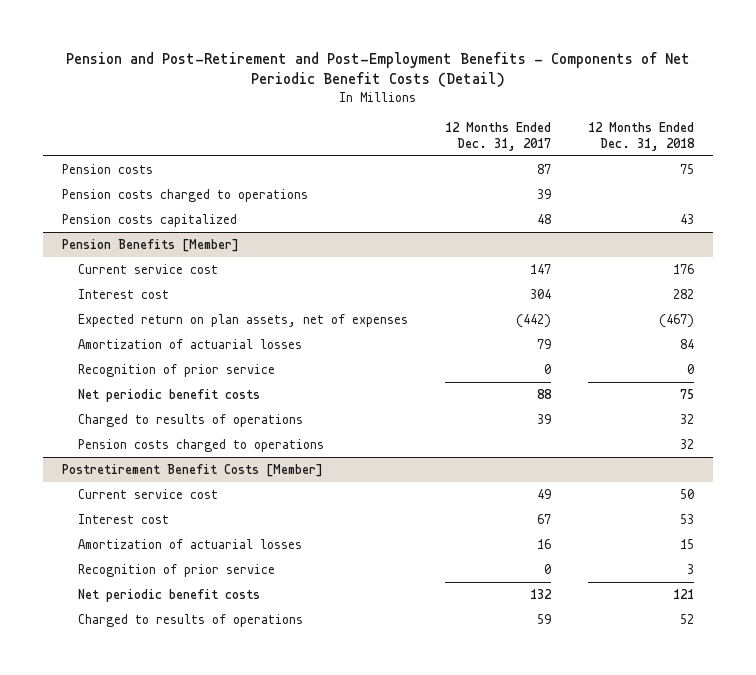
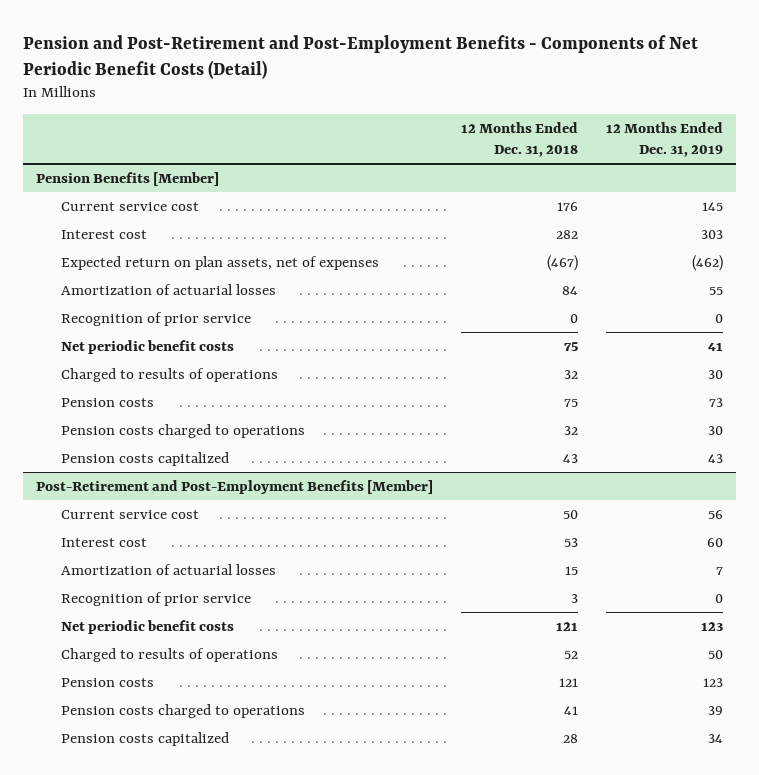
- | 12 Months Ended Dec. 31, 2017 | 12 Months Ended Dec. 31, 2018
+ | 12 Months Ended Dec. 31, 2018 | 12 Months Ended Dec. 31, 2019
- Pension costs | 87 | 75
- Pension costs charged to operations | 39 |
- Pension costs capitalized | 48 | 43
@ Pension Benefits [Member]
+ Pension costs | 75 | 73
- Postretirement Benefit Costs [Member]
@ Pension Benefits [Member]
+ Pension costs capitalized | 43 | 43
+ Post-Retirement and Post-Employment Benefits [Member]
+ Pension costs | 121 | 123
+ Pension costs charged to operations | 41 | 39
+ Pension costs capitalized | 28 | 34

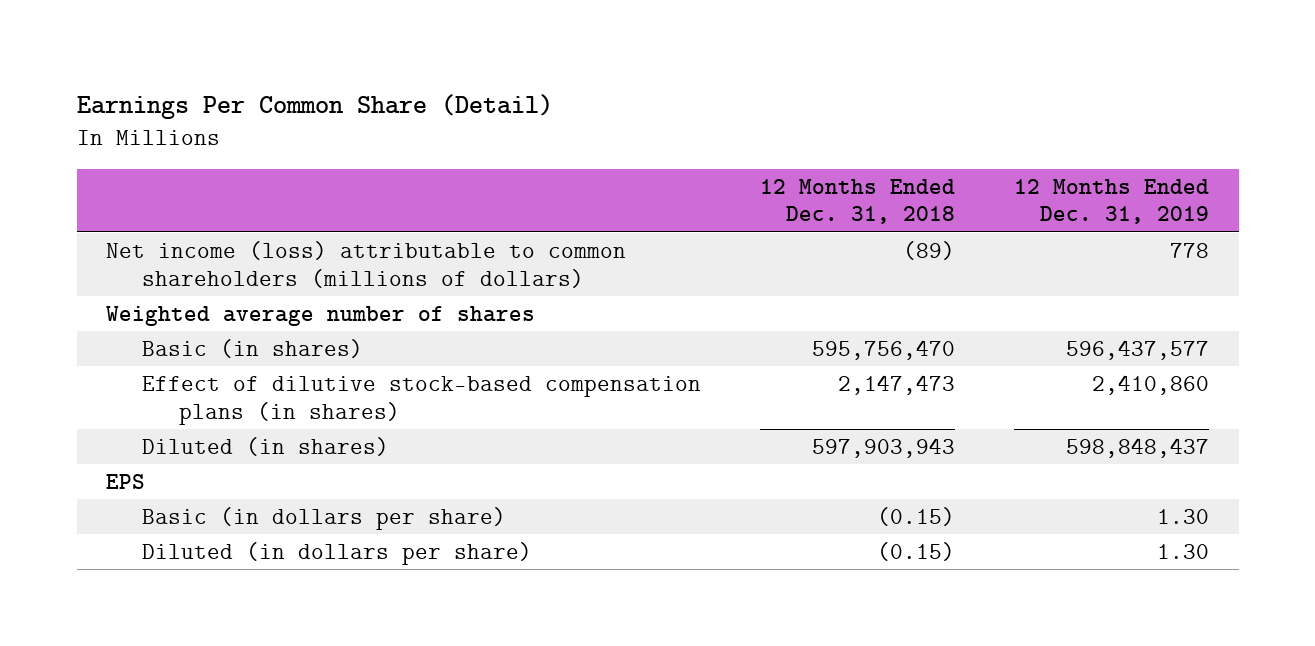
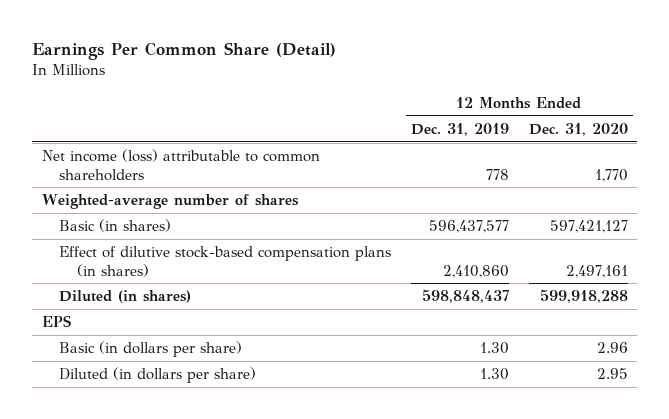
- | 12 Months Ended Dec. 31, 2018 | 12 Months Ended Dec. 31, 2019
+ | 12 Months Ended Dec. 31, 2019 | 12 Months Ended Dec. 31, 2020
- Net income (loss) attributable to common shareholders (millions of dollars) | (89) | 778
- Weighted average number of shares
+ Net income (loss) attributable to common shareholders | 778 | 1,770
+ Weighted-average number of shares

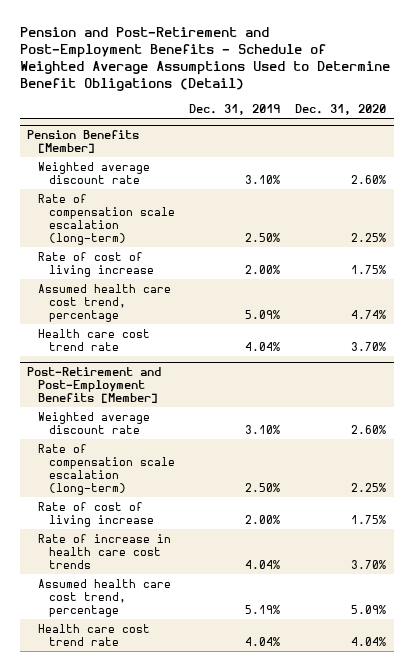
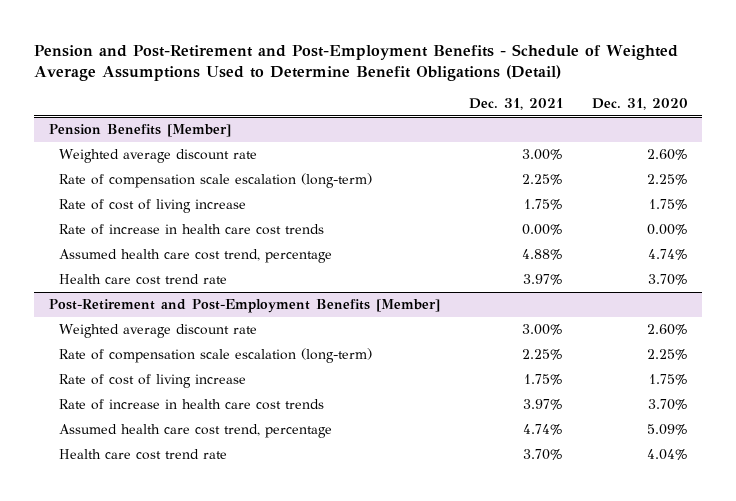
- | Dec. 31, 2019 | Dec. 31, 2020
+ | Dec. 31, 2021 | Dec. 31, 2020
@ Pension Benefits [Member]
+ Rate of increase in health care cost trends | 0.00% | 0.00%

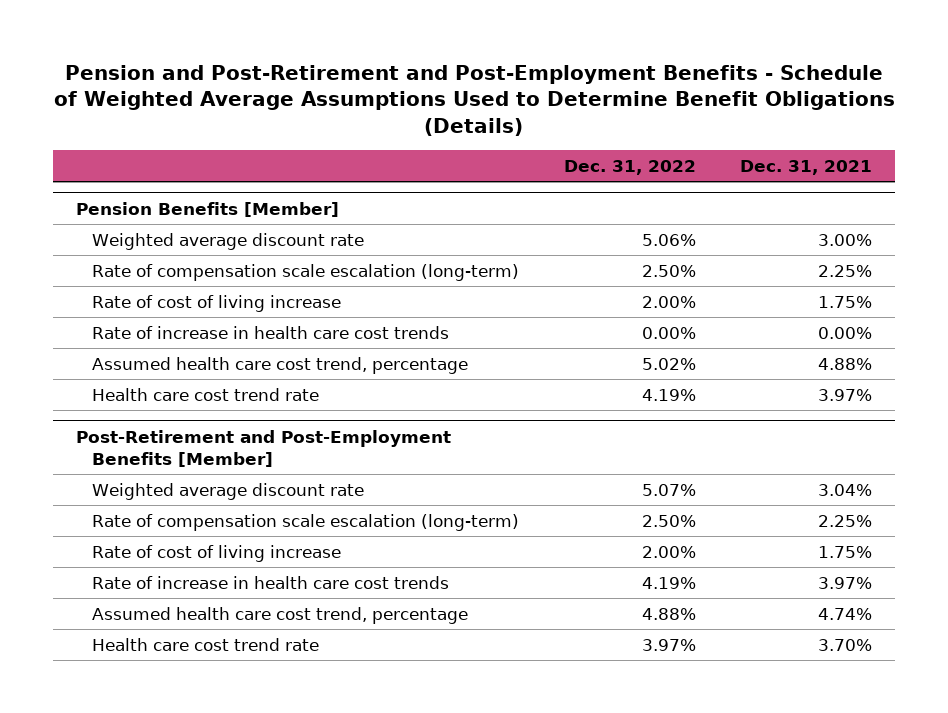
- Pension and Post-Retirement and Post-Employment Benefits - Schedule of Weighted Average Assumptions Used to Determine Benefit Obligations (Detail)
+ Pension and Post-Retirement and Post-Employment Benefits - Schedule of Weighted Average Assumptions Used to Determine Benefit Obligations (Details)
- | Dec. 31, 2021 | Dec. 31, 2020
+ | Dec. 31, 2022 | Dec. 31, 2021
@ Post-Retirement and Post-Employment Benefits [Member]
- Weighted average discount rate | 3.00% | 2.60%
+ Weighted average discount rate | 5.07% | 3.04%

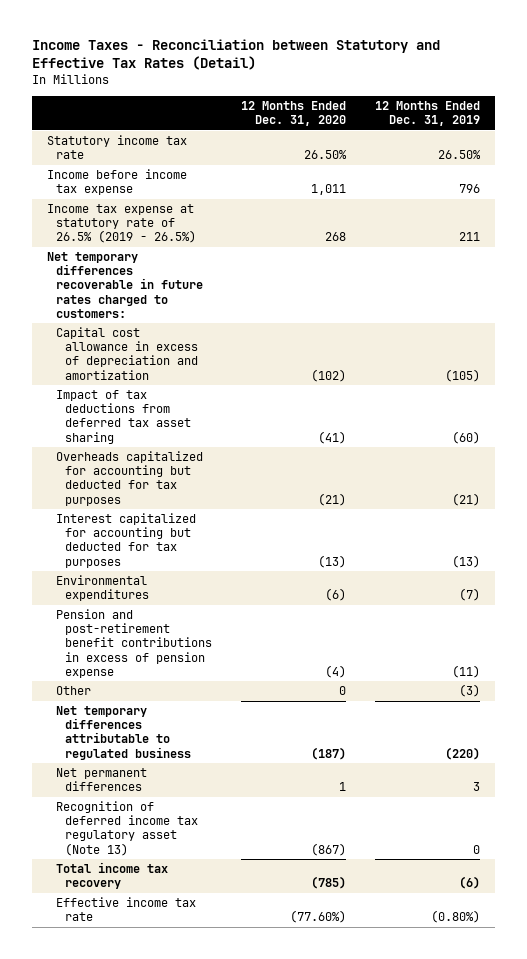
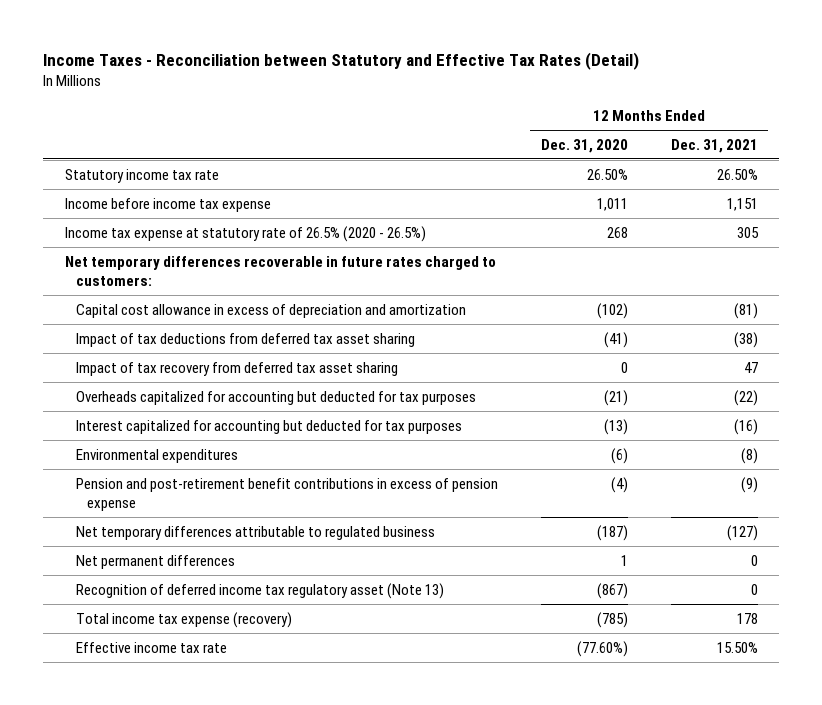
- | 12 Months Ended Dec. 31, 2020 | 12 Months Ended Dec. 31, 2019
+ | 12 Months Ended Dec. 31, 2020 | 12 Months Ended Dec. 31, 2021
- Income tax expense at statutory rate of 26.5% (2019 - 26.5%) | 268 | 211
+ Income tax expense at statutory rate of 26.5% (2020 - 26.5%) | 268 | 305
+ Impact of tax recovery from deferred tax asset sharing | 0 | 47
- Other | 0 | (3)
- Total income tax recovery | (785) | (6)
+ Total income tax expense (recovery) | (785) | 178

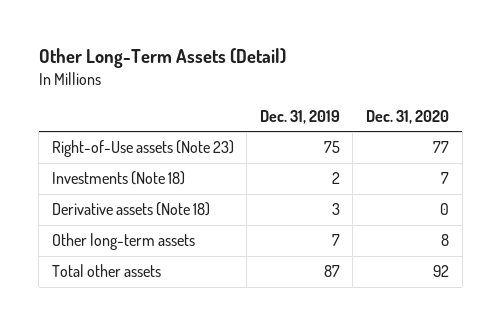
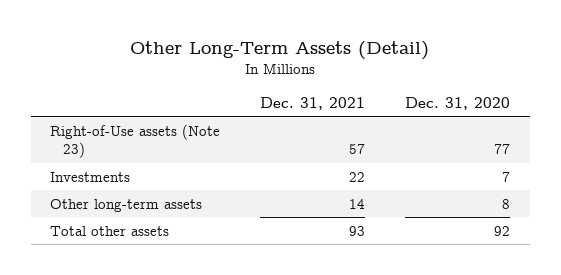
- | Dec. 31, 2019 | Dec. 31, 2020
+ | Dec. 31, 2021 | Dec. 31, 2020
- Investments (Note 18) | 2 | 7
- Derivative assets (Note 18) | 3 | 0
+ Investments | 22 | 7

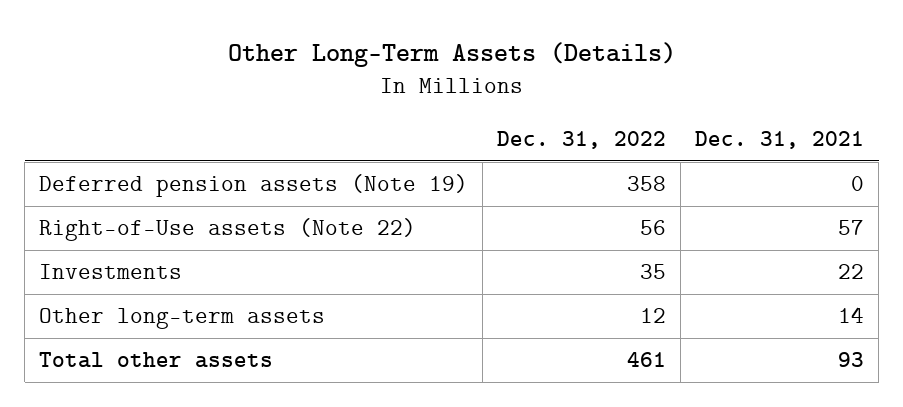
- Other Long-Term Assets (Detail)
+ Other Long-Term Assets (Details)
- | Dec. 31, 2021 | Dec. 31, 2020
+ | Dec. 31, 2022 | Dec. 31, 2021
- Right-of-Use assets (Note 23) | 57 | 77
+ Deferred pension assets (Note 19) | 358 | 0
+ Right-of-Use assets (Note 22) | 56 | 57

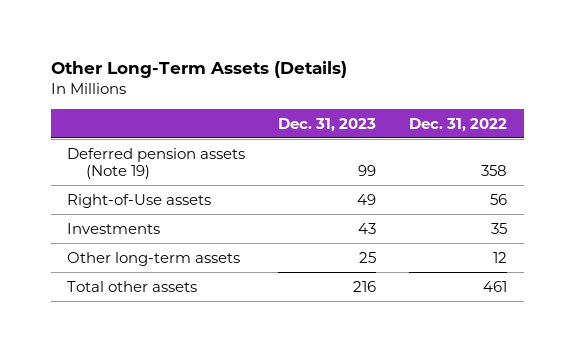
- | Dec. 31, 2022 | Dec. 31, 2021
+ | Dec. 31, 2023 | Dec. 31, 2022
- Right-of-Use assets (Note 22) | 56 | 57
+ Right-of-Use assets | 49 | 56

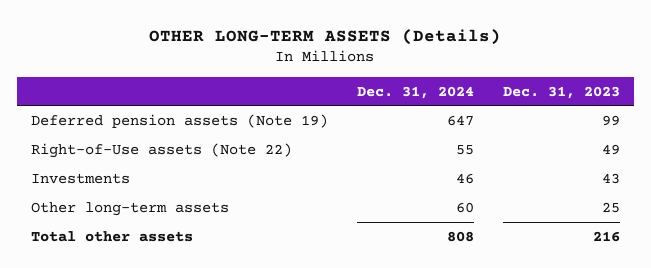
- Other Long-Term Assets (Details)
+ OTHER LONG-TERM ASSETS (Details)
- | Dec. 31, 2023 | Dec. 31, 2022
+ | Dec. 31, 2024 | Dec. 31, 2023
- Right-of-Use assets | 49 | 56
+ Right-of-Use assets (Note 22) | 55 | 49

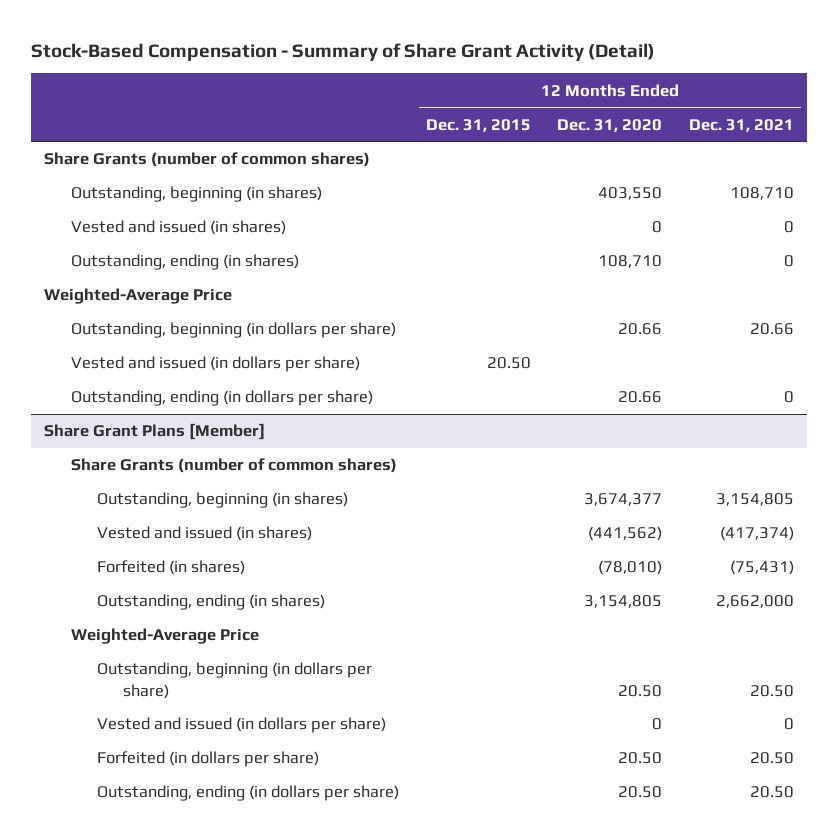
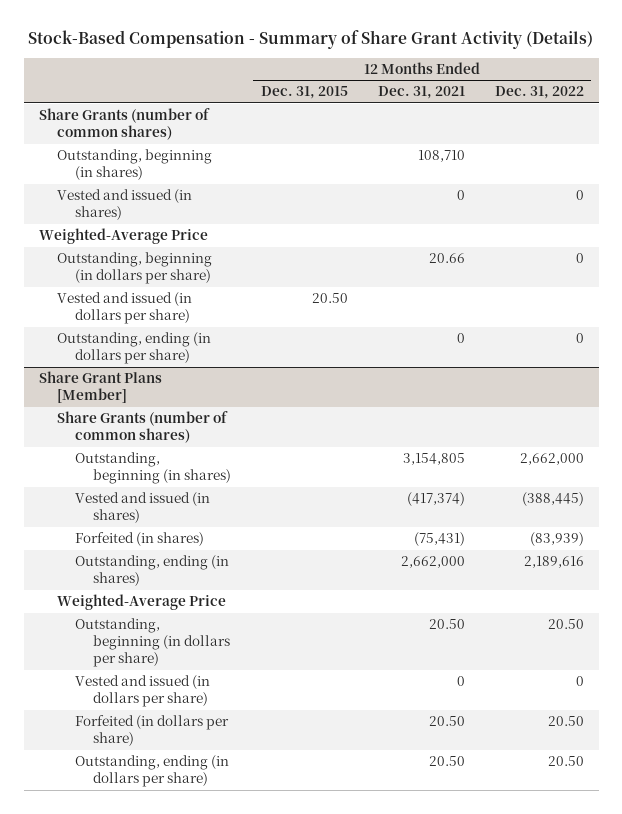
- Stock-Based Compensation - Summary of Share Grant Activity (Detail)
+ Stock-Based Compensation - Summary of Share Grant Activity (Details)
- | 12 Months Ended Dec. 31, 2015 | 12 Months Ended Dec. 31, 2020 | 12 Months Ended Dec. 31, 2021
+ | 12 Months Ended Dec. 31, 2015 | 12 Months Ended Dec. 31, 2021 | 12 Months Ended Dec. 31, 2022
- Outstanding, ending (in shares) | | 108,710 | 0

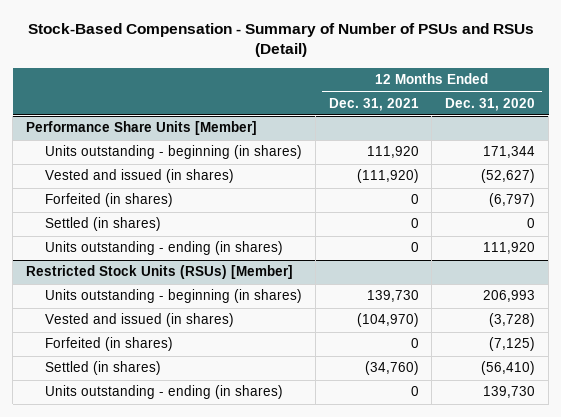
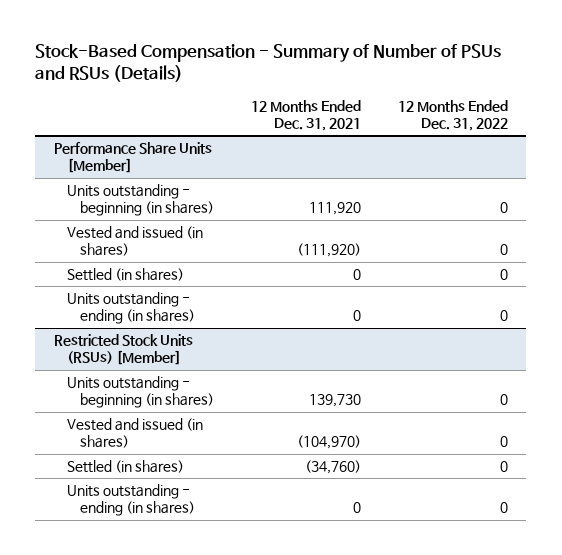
- Stock-Based Compensation - Summary of Number of PSUs and RSUs (Detail)
+ Stock-Based Compensation - Summary of Number of PSUs and RSUs (Details)
- | 12 Months Ended Dec. 31, 2021 | 12 Months Ended Dec. 31, 2020
+ | 12 Months Ended Dec. 31, 2021 | 12 Months Ended Dec. 31, 2022
@ Performance Share Units [Member]
- Forfeited (in shares) | 0 | (6,797)
@ Restricted Stock Units (RSUs) [Member]
- Forfeited (in shares) | 0 | (7,125)

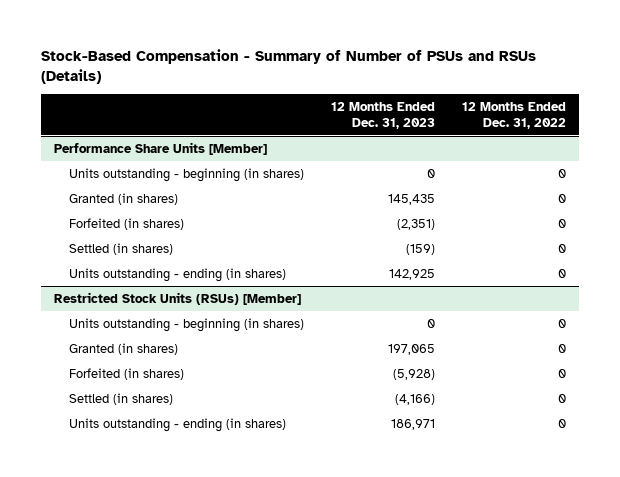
- | 12 Months Ended Dec. 31, 2021 | 12 Months Ended Dec. 31, 2022
+ | 12 Months Ended Dec. 31, 2023 | 12 Months Ended Dec. 31, 2022
@ Performance Share Units [Member]
- Vested and issued (in shares) | (111,920) | 0
+ Granted (in shares) | 145,435 | 0
+ Forfeited (in shares) | (2,351) | 0
@ Restricted Stock Units (RSUs) [Member]
- Vested and issued (in shares) | (104,970) | 0
+ Granted (in shares) | 197,065 | 0
+ Forfeited (in shares) | (5,928) | 0

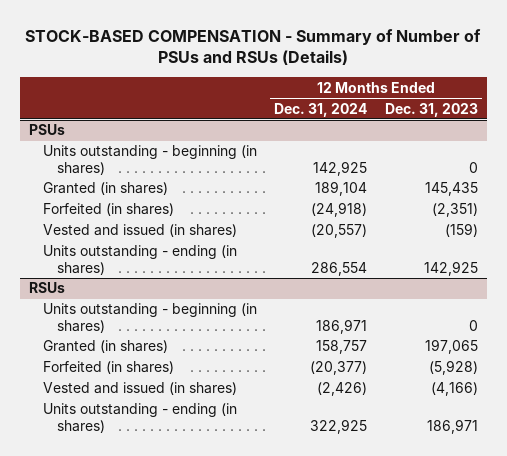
- Stock-Based Compensation - Summary of Number of PSUs and RSUs (Details)
+ STOCK-BASED COMPENSATION - Summary of Number of PSUs and RSUs (Details)
- | 12 Months Ended Dec. 31, 2023 | 12 Months Ended Dec. 31, 2022
+ | 12 Months Ended Dec. 31, 2024 | 12 Months Ended Dec. 31, 2023
- Performance Share Units [Member]
+ PSUs
- Settled (in shares) | (159) | 0
+ Vested and issued (in shares) | (20,557) | (159)
- Restricted Stock Units (RSUs) [Member]
+ RSUs
- Settled (in shares) | (4,166) | 0
+ Vested and issued (in shares) | (2,426) | (4,166)

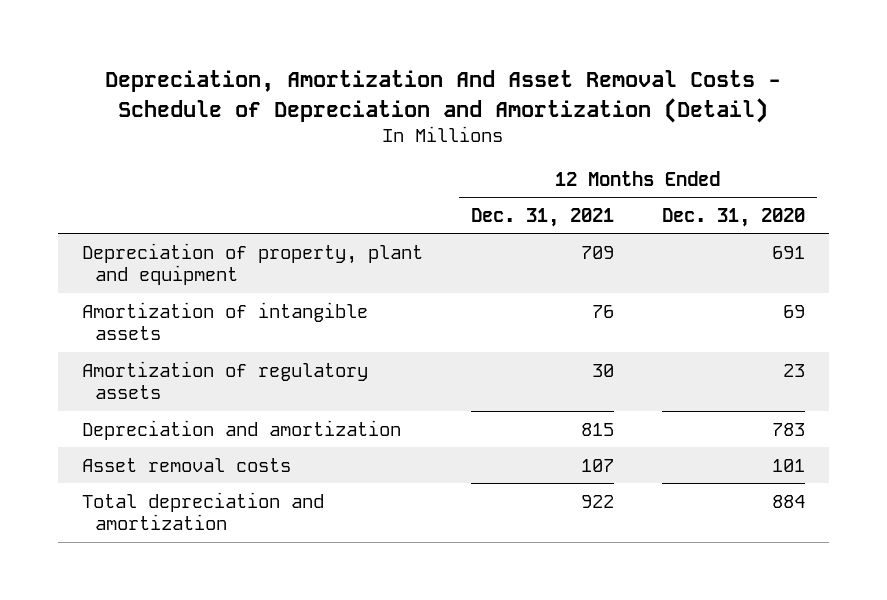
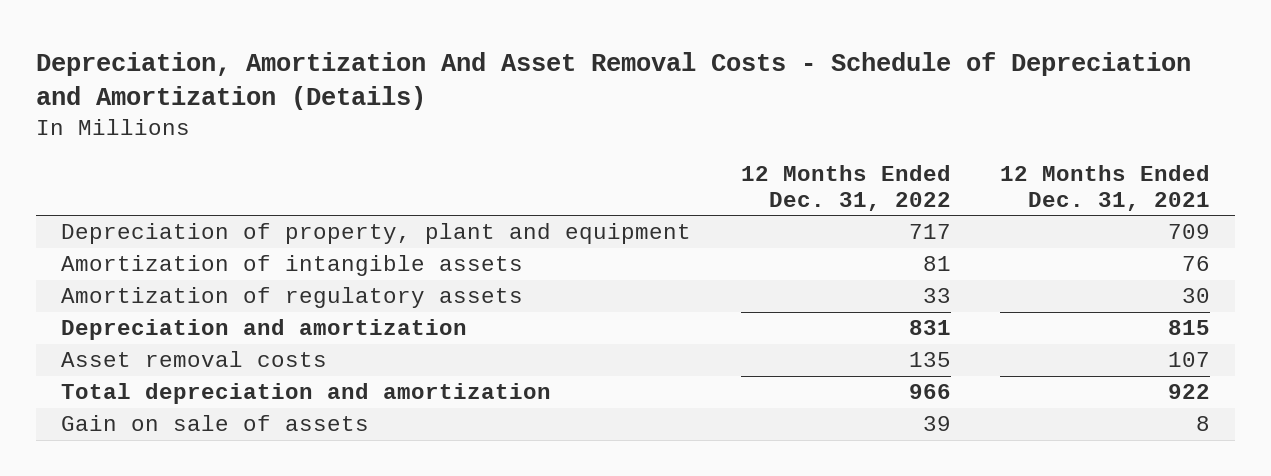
- Depreciation, Amortization And Asset Removal Costs - Schedule of Depreciation and Amortization (Detail)
+ Depreciation, Amortization And Asset Removal Costs - Schedule of Depreciation and Amortization (Details)
- | 12 Months Ended Dec. 31, 2021 | 12 Months Ended Dec. 31, 2020
+ | 12 Months Ended Dec. 31, 2022 | 12 Months Ended Dec. 31, 2021
+ Gain on sale of assets | 39 | 8

